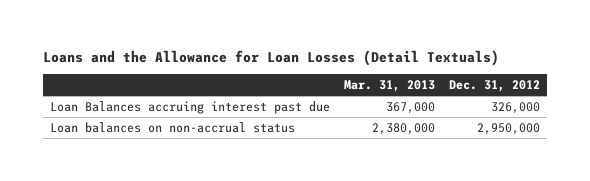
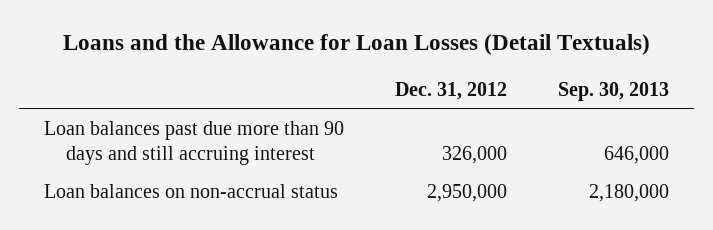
- | Mar. 31, 2013 | Dec. 31, 2012
+ | Dec. 31, 2012 | Sep. 30, 2013
- Loan Balances accruing interest past due | 367,000 | 326,000
+ Loan balances past due more than 90 days and still accruing interest | 326,000 | 646,000

